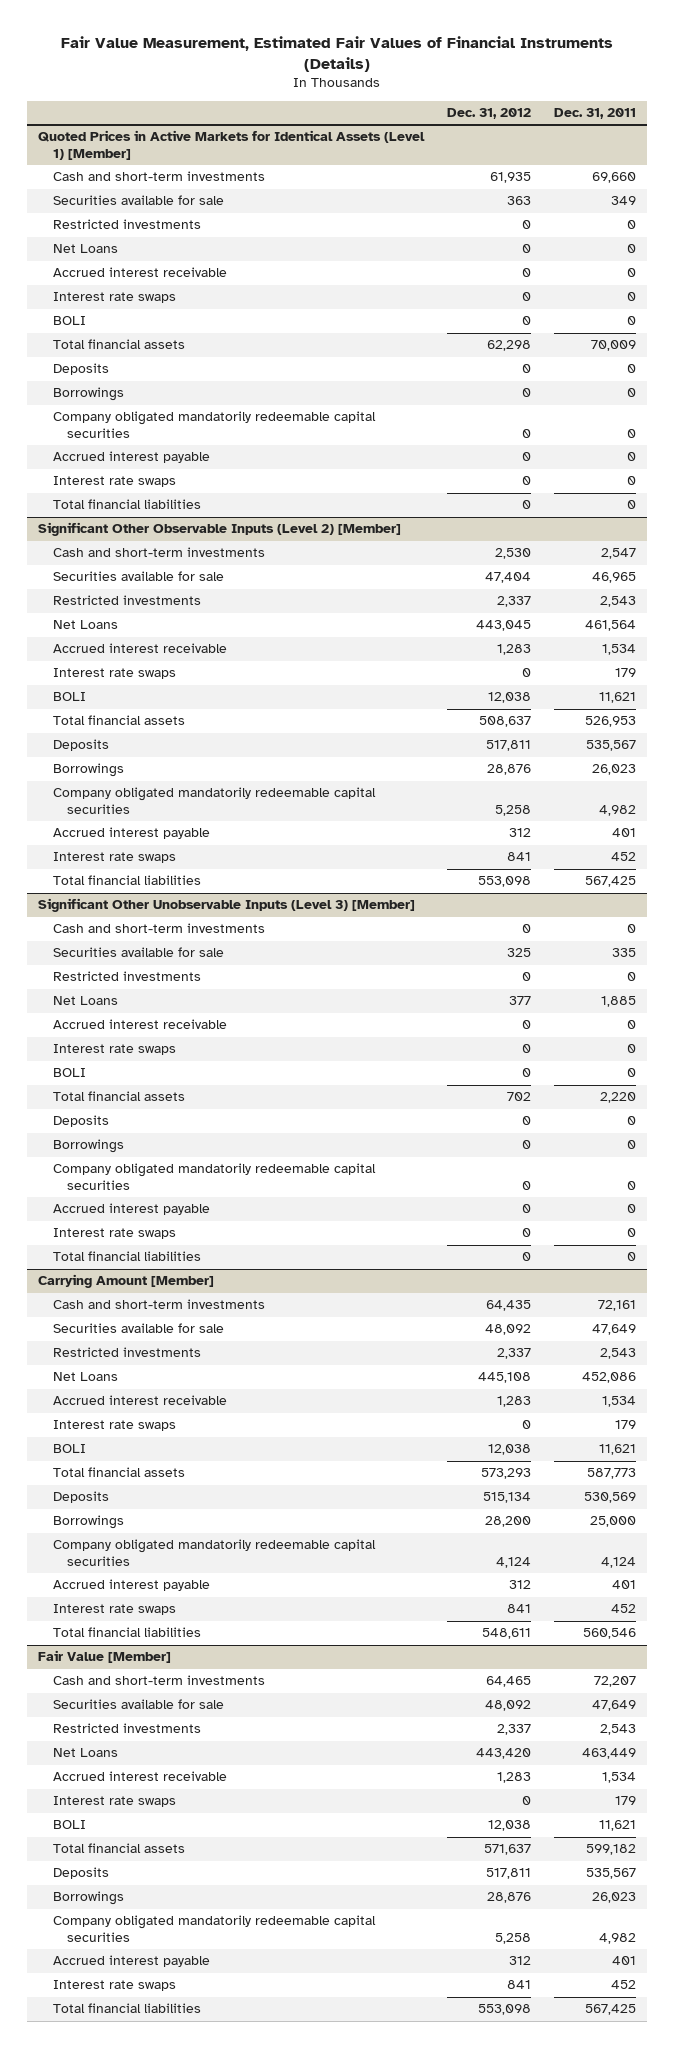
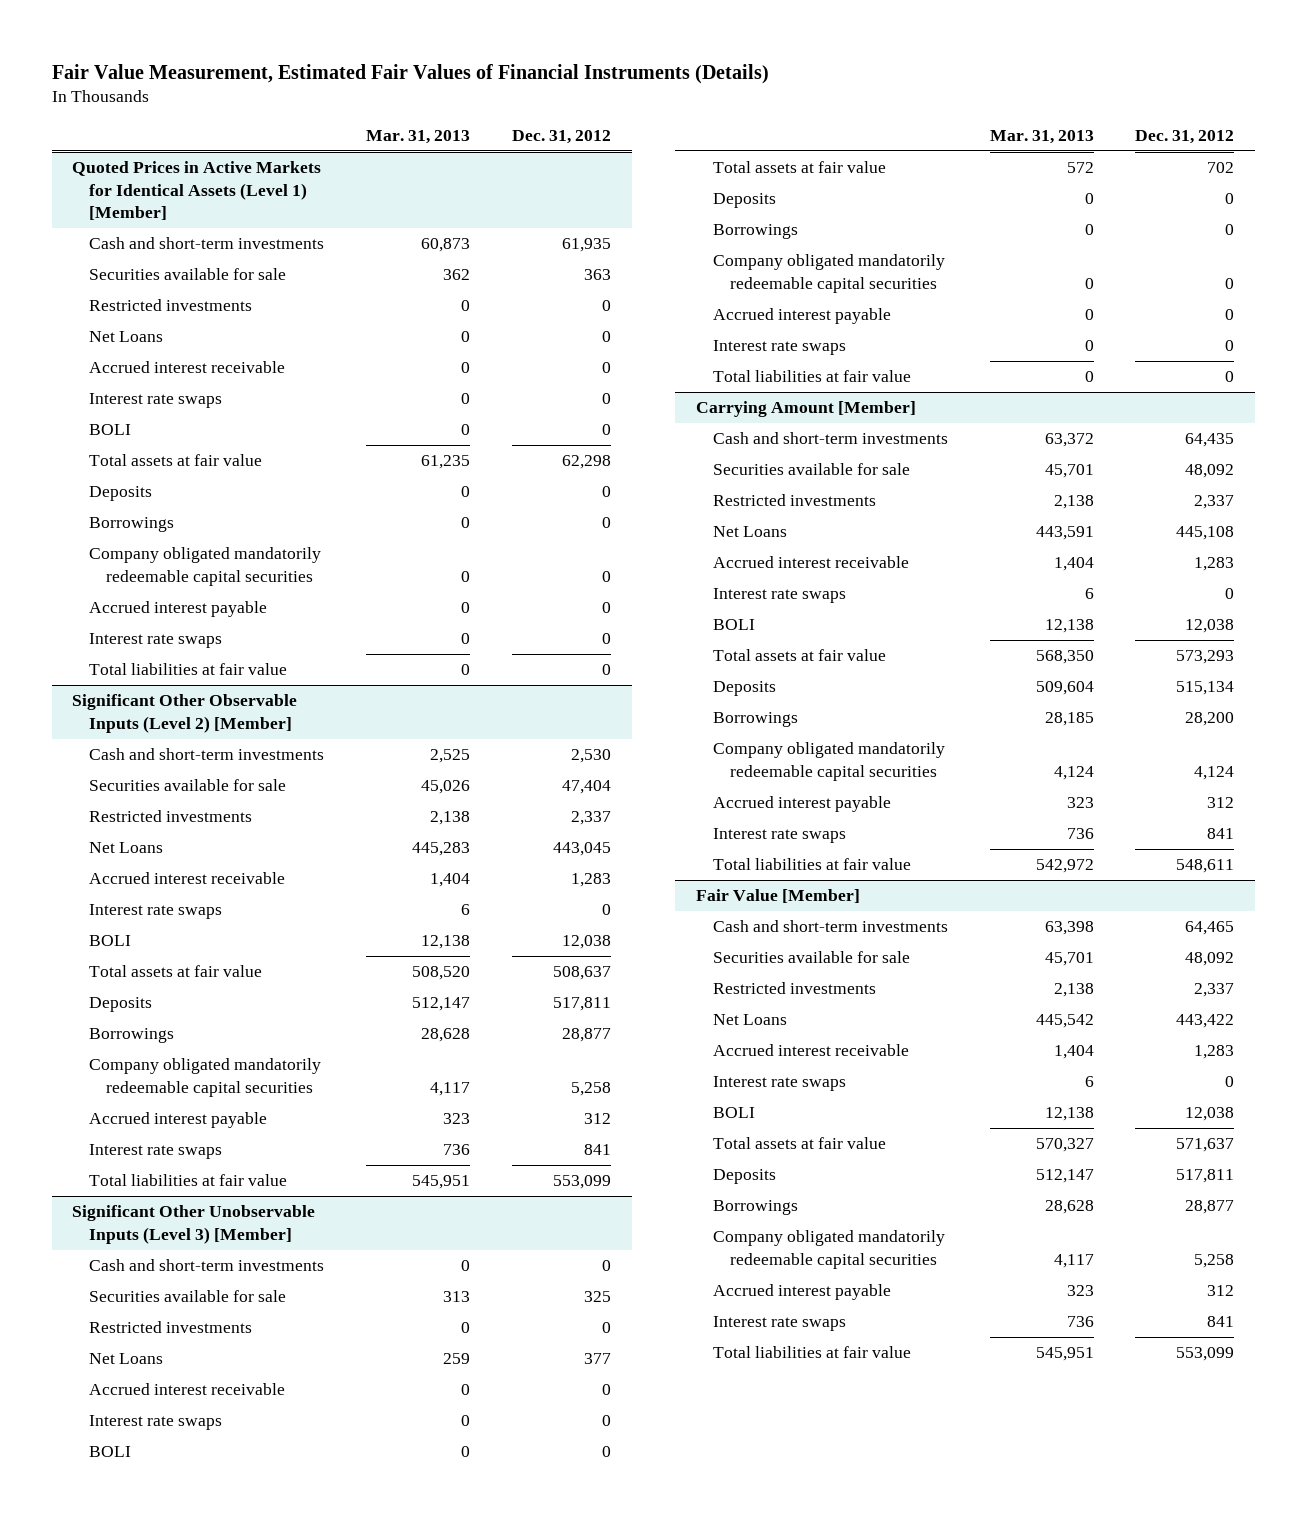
- | Dec. 31, 2012 | Dec. 31, 2011
+ | Mar. 31, 2013 | Dec. 31, 2012
@ Quoted Prices in Active Markets for Identical Assets (Level 1) [Member]
- Total financial assets | 62,298 | 70,009
+ Total assets at fair value | 61,235 | 62,298
- Total financial liabilities | 0 | 0
+ Total liabilities at fair value | 0 | 0
@ Significant Other Observable Inputs (Level 2) [Member]
- Total financial assets | 508,637 | 526,953
+ Total assets at fair value | 508,520 | 508,637
- Borrowings | 28,876 | 26,023
+ Borrowings | 28,628 | 28,877
- Total financial liabilities | 553,098 | 567,425
+ Total liabilities at fair value | 545,951 | 553,099
@ Significant Other Unobservable Inputs (Level 3) [Member]
- Total financial assets | 702 | 2,220
+ Total assets at fair value | 572 | 702
- Total financial liabilities | 0 | 0
+ Total liabilities at fair value | 0 | 0
@ Carrying Amount [Member]
- Total financial assets | 573,293 | 587,773
+ Total assets at fair value | 568,350 | 573,293
- Total financial liabilities | 548,611 | 560,546
+ Total liabilities at fair value | 542,972 | 548,611
@ Fair Value [Member]
- Net Loans | 443,420 | 463,449
+ Net Loans | 445,542 | 443,422
- Total financial assets | 571,637 | 599,182
+ Total assets at fair value | 570,327 | 571,637
- Borrowings | 28,876 | 26,023
+ Borrowings | 28,628 | 28,877
- Total financial liabilities | 553,098 | 567,425
+ Total liabilities at fair value | 545,951 | 553,099

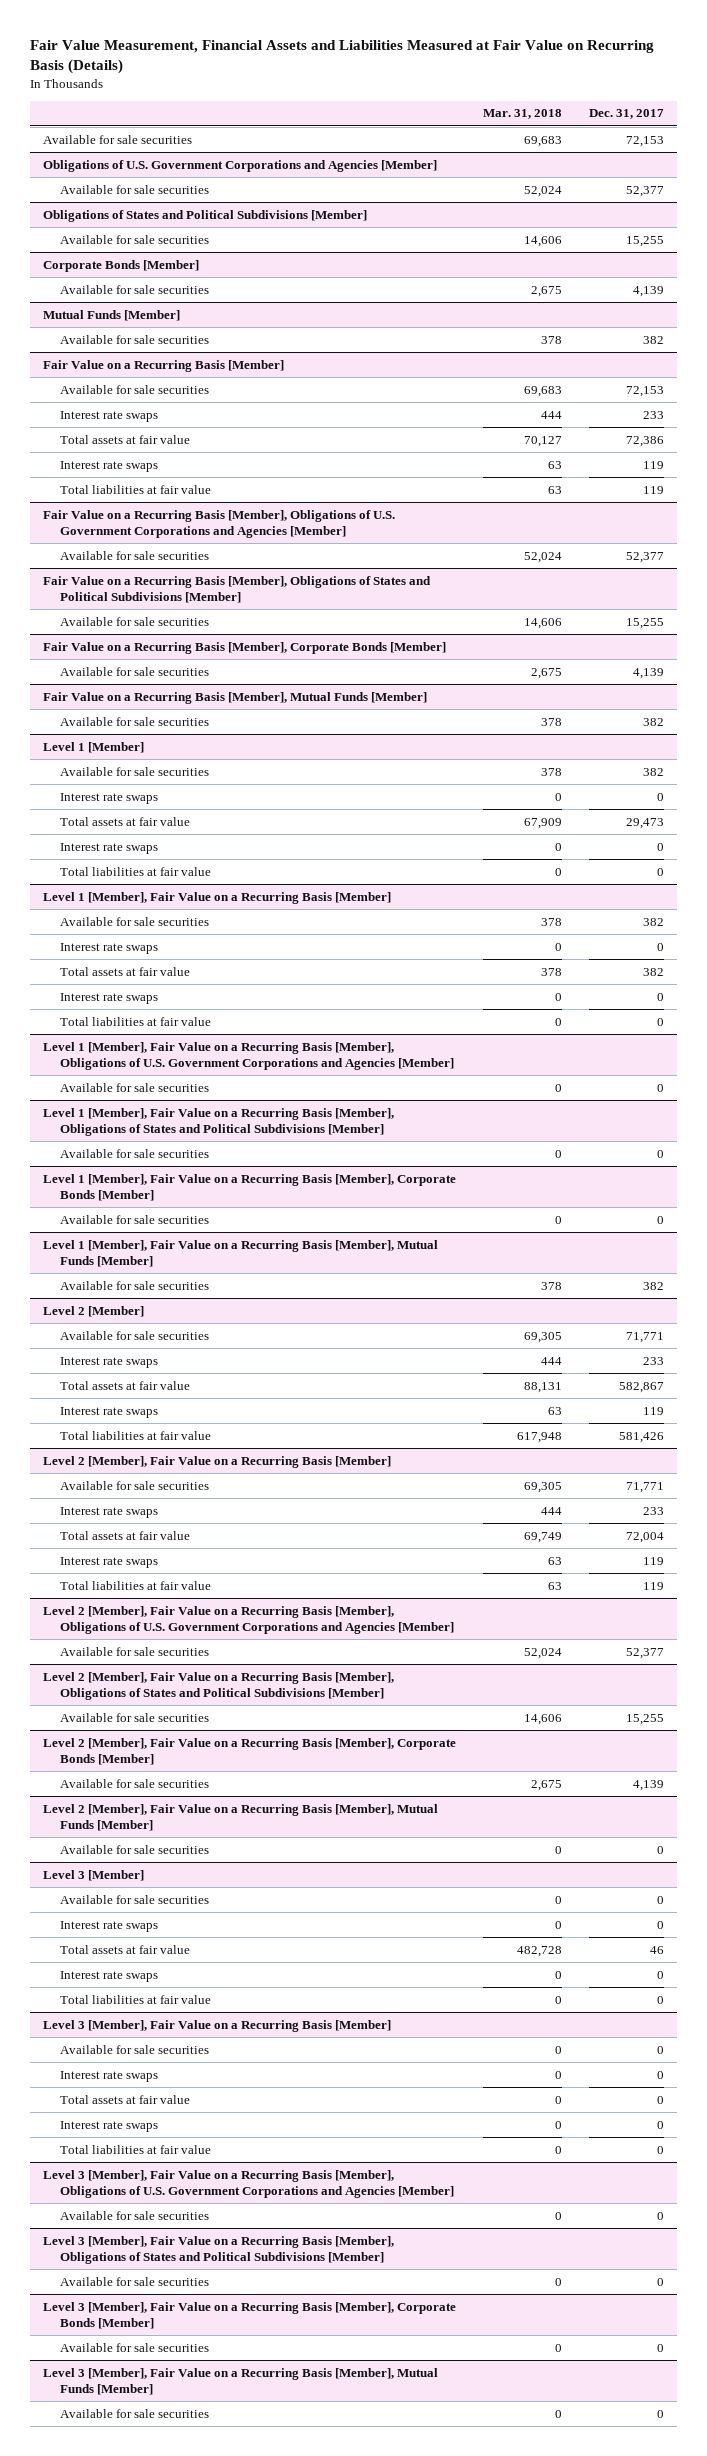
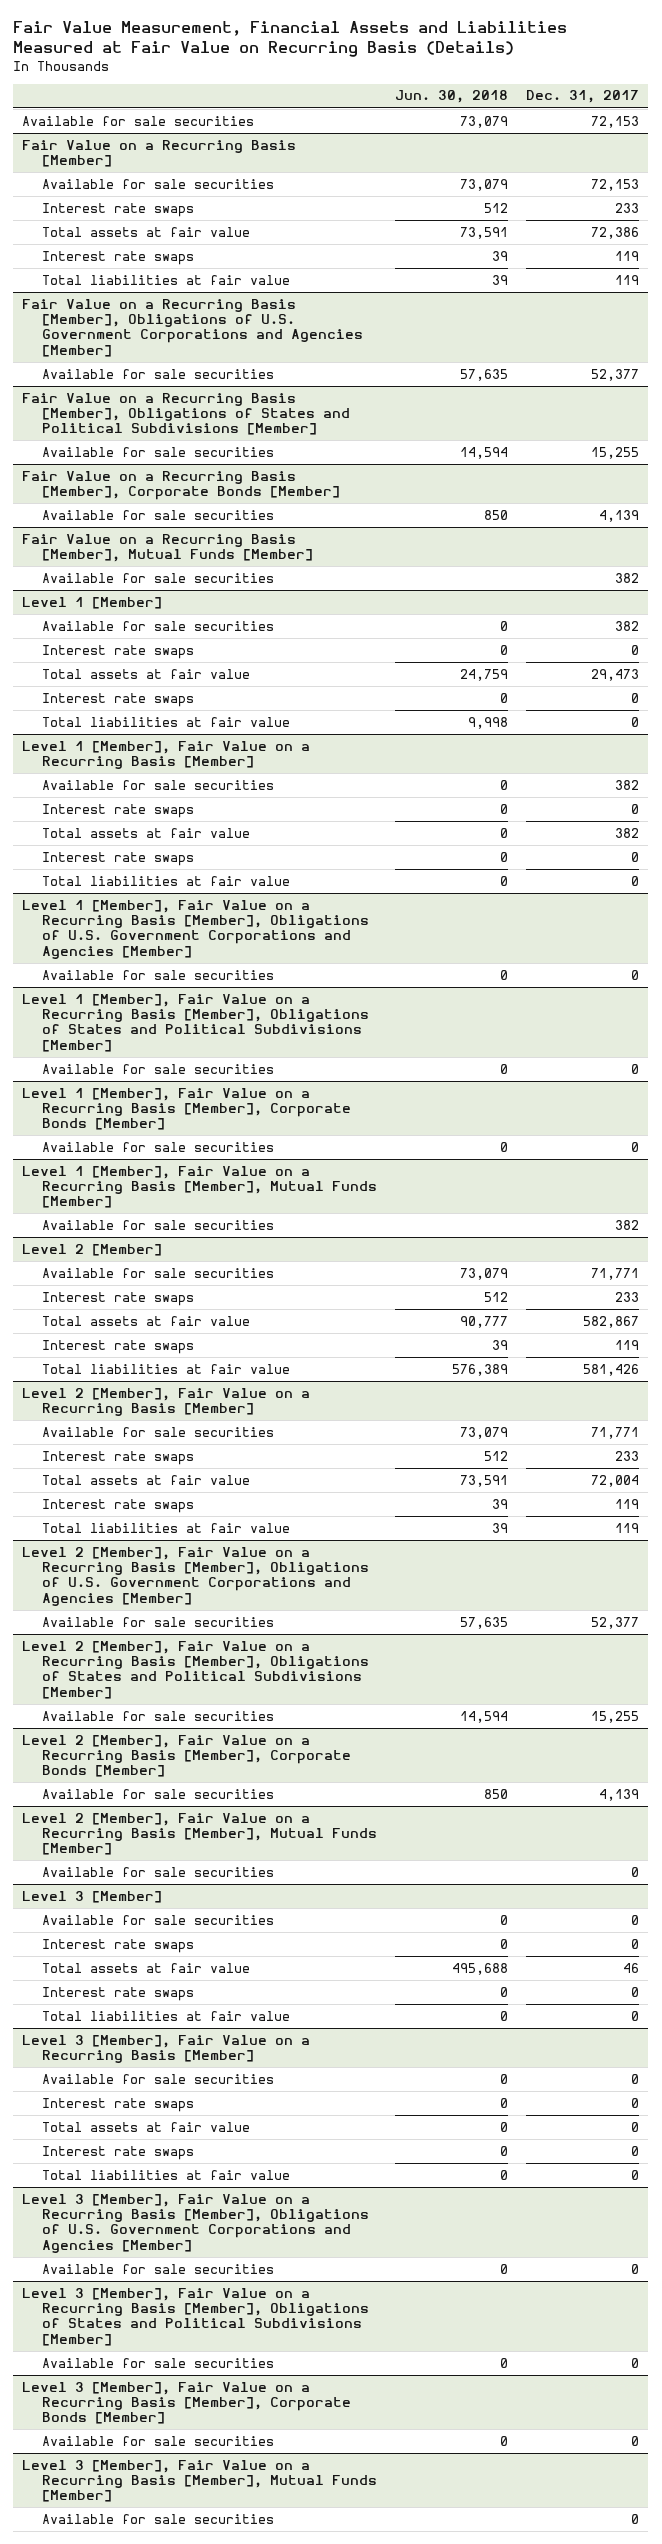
- | Mar. 31, 2018 | Dec. 31, 2017
+ | Jun. 30, 2018 | Dec. 31, 2017
- Obligations of U.S. Government Corporations and Agencies [Member]
- Available for sale securities | 52,024 | 52,377
- Obligations of States and Political Subdivisions [Member]
- Available for sale securities | 14,606 | 15,255
- Corporate Bonds [Member]
- Available for sale securities | 2,675 | 4,139
- Mutual Funds [Member]
- Available for sale securities | 378 | 382

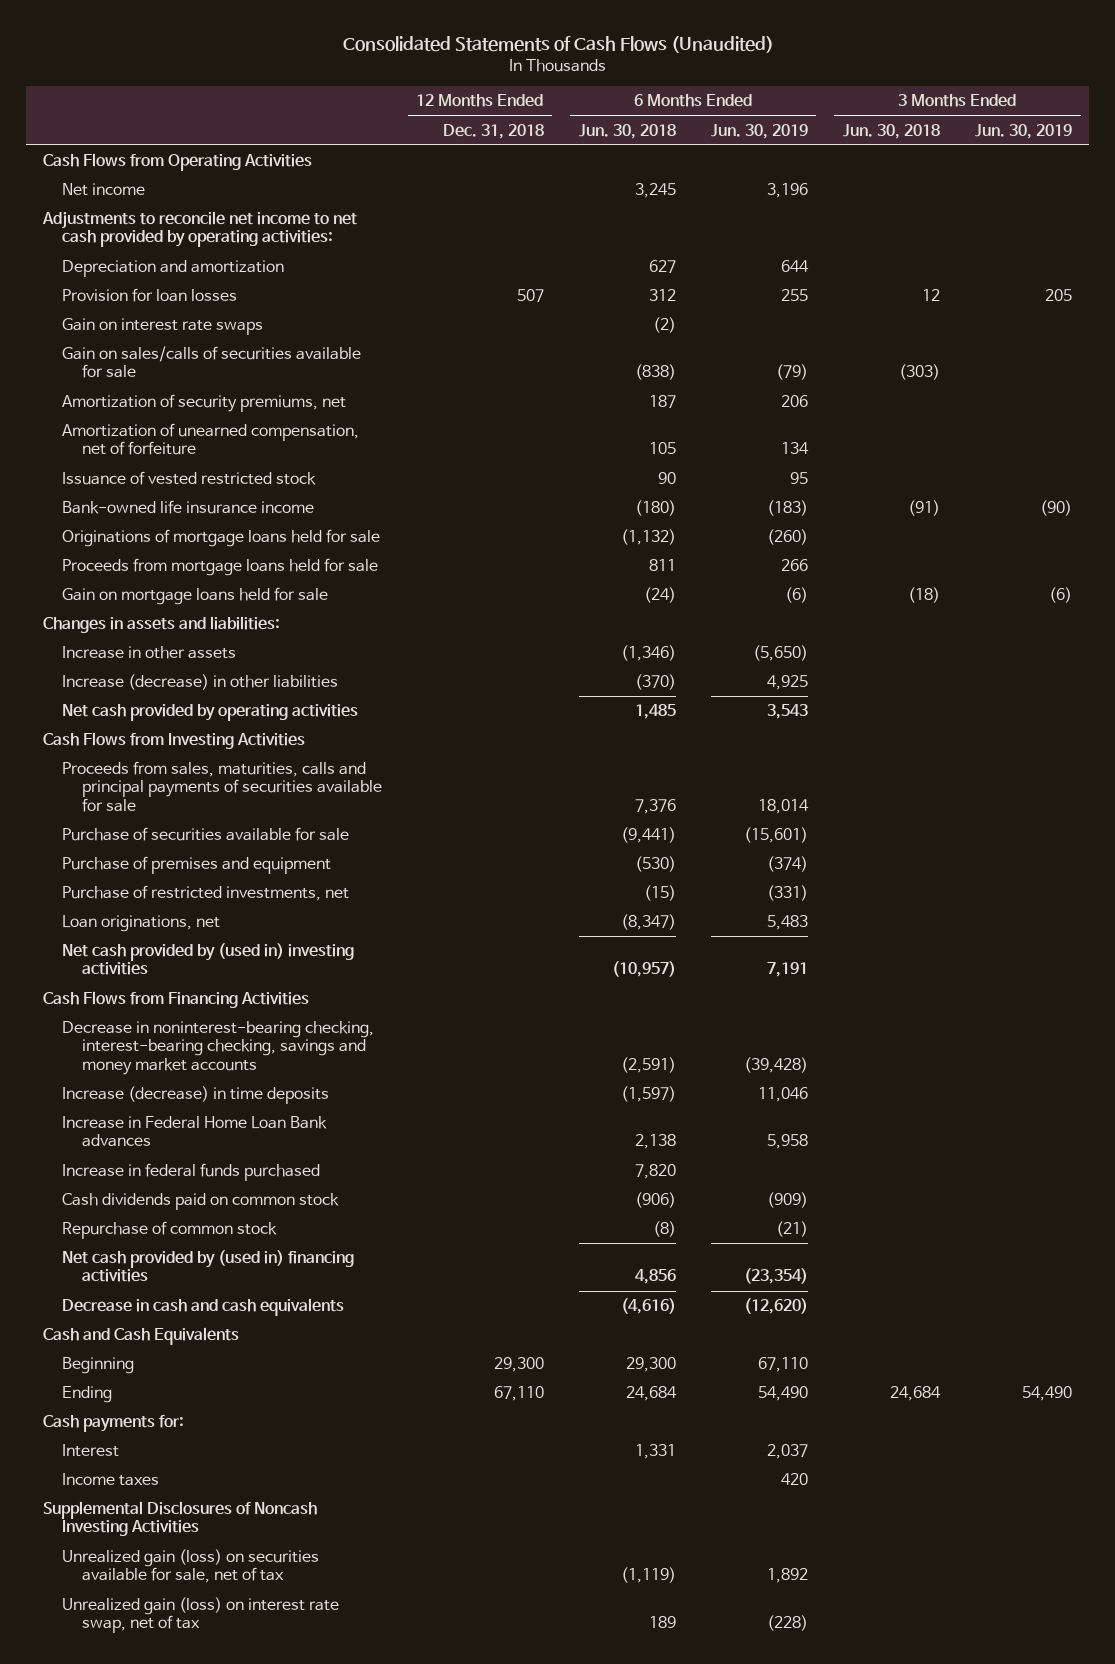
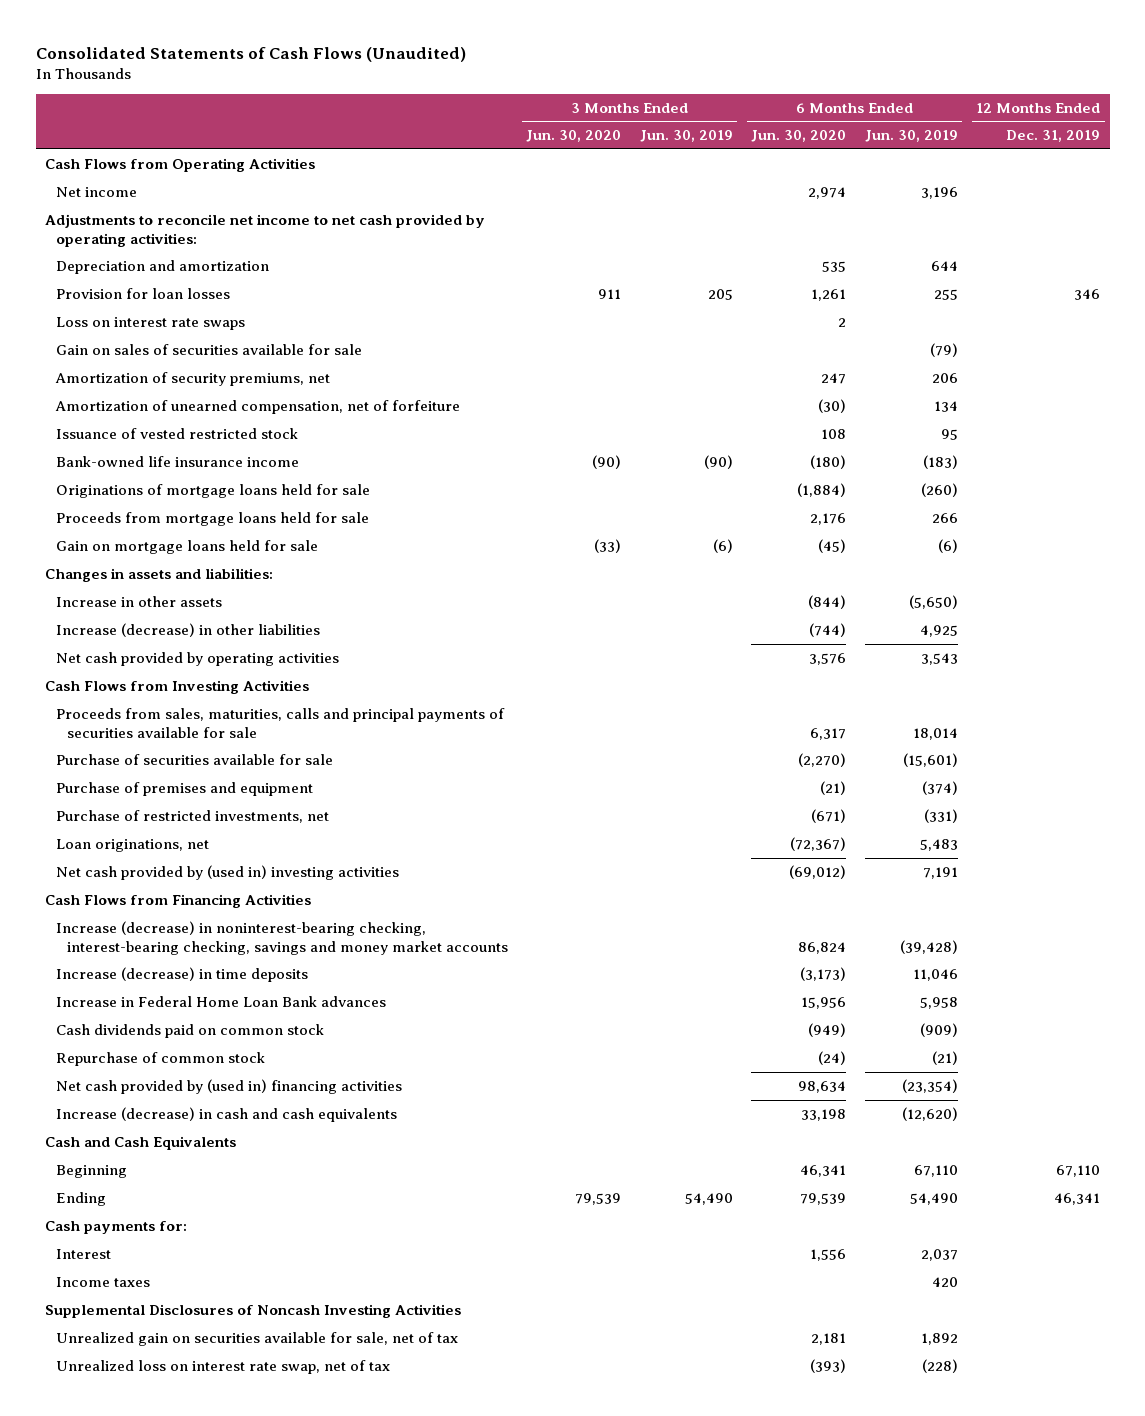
- | 12 Months Ended Dec. 31, 2018 | 6 Months Ended Jun. 30, 2018 | 6 Months Ended Jun. 30, 2019 | 3 Months Ended Jun. 30, 2018 | 3 Months Ended Jun. 30, 2019
+ | 3 Months Ended Jun. 30, 2020 | 3 Months Ended Jun. 30, 2019 | 6 Months Ended Jun. 30, 2020 | 6 Months Ended Jun. 30, 2019 | 12 Months Ended Dec. 31, 2019
- Gain on interest rate swaps | | (2) | | |
- Gain on sales/calls of securities available for sale | | (838) | (79) | (303) |
+ Loss on interest rate swaps | | | 2 | |
+ Gain on sales of securities available for sale | | | | (79) |
- Decrease in noninterest-bearing checking, interest-bearing checking, savings and money market accounts | | (2,591) | (39,428) | |
+ Increase (decrease) in noninterest-bearing checking, interest-bearing checking, savings and money market accounts | | | 86,824 | (39,428) |
- Increase in federal funds purchased | | 7,820 | | |
- Decrease in cash and cash equivalents | | (4,616) | (12,620) | |
+ Increase (decrease) in cash and cash equivalents | | | 33,198 | (12,620) |
- Unrealized gain (loss) on securities available for sale, net of tax | | (1,119) | 1,892 | |
- Unrealized gain (loss) on interest rate swap, net of tax | | 189 | (228) | |
+ Unrealized gain on securities available for sale, net of tax | | | 2,181 | 1,892 |
+ Unrealized loss on interest rate swap, net of tax | | | (393) | (228) |

